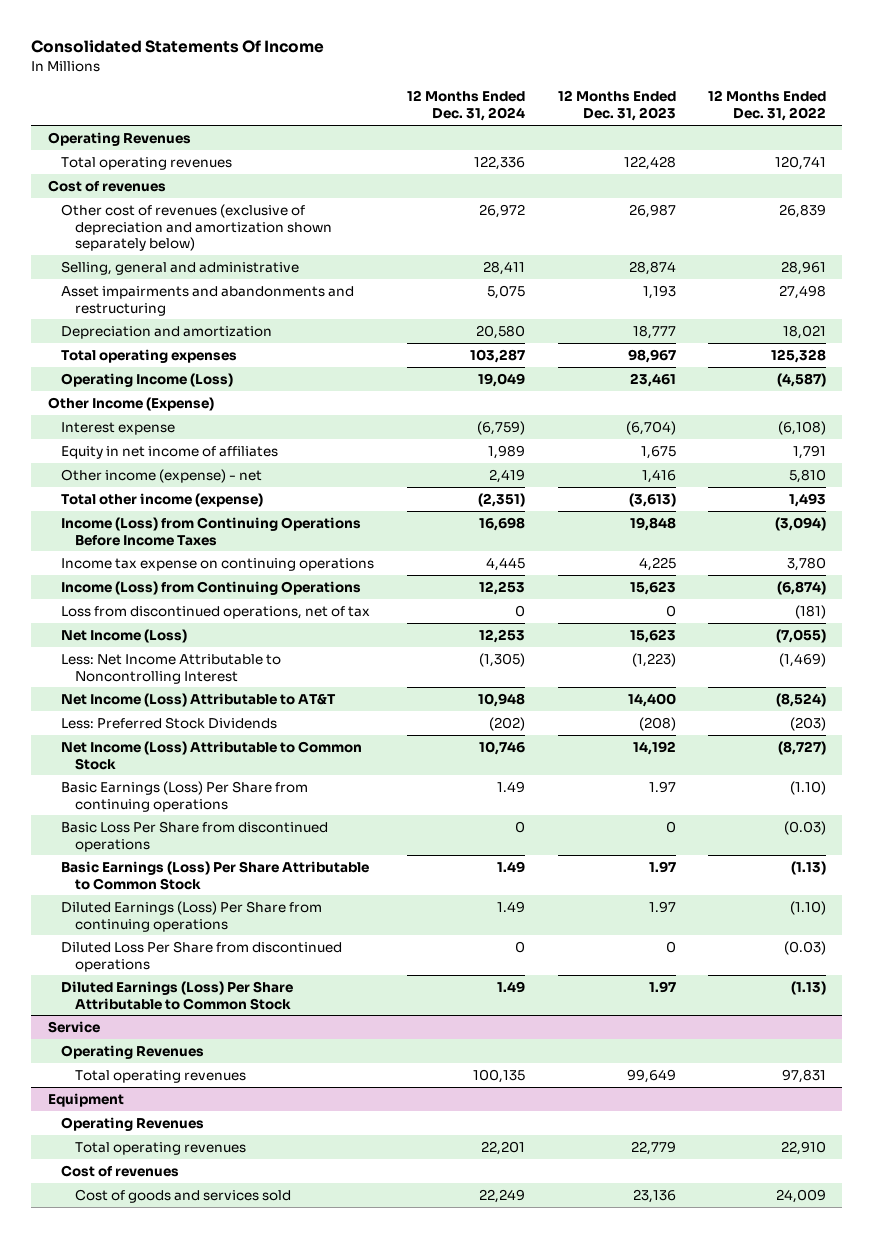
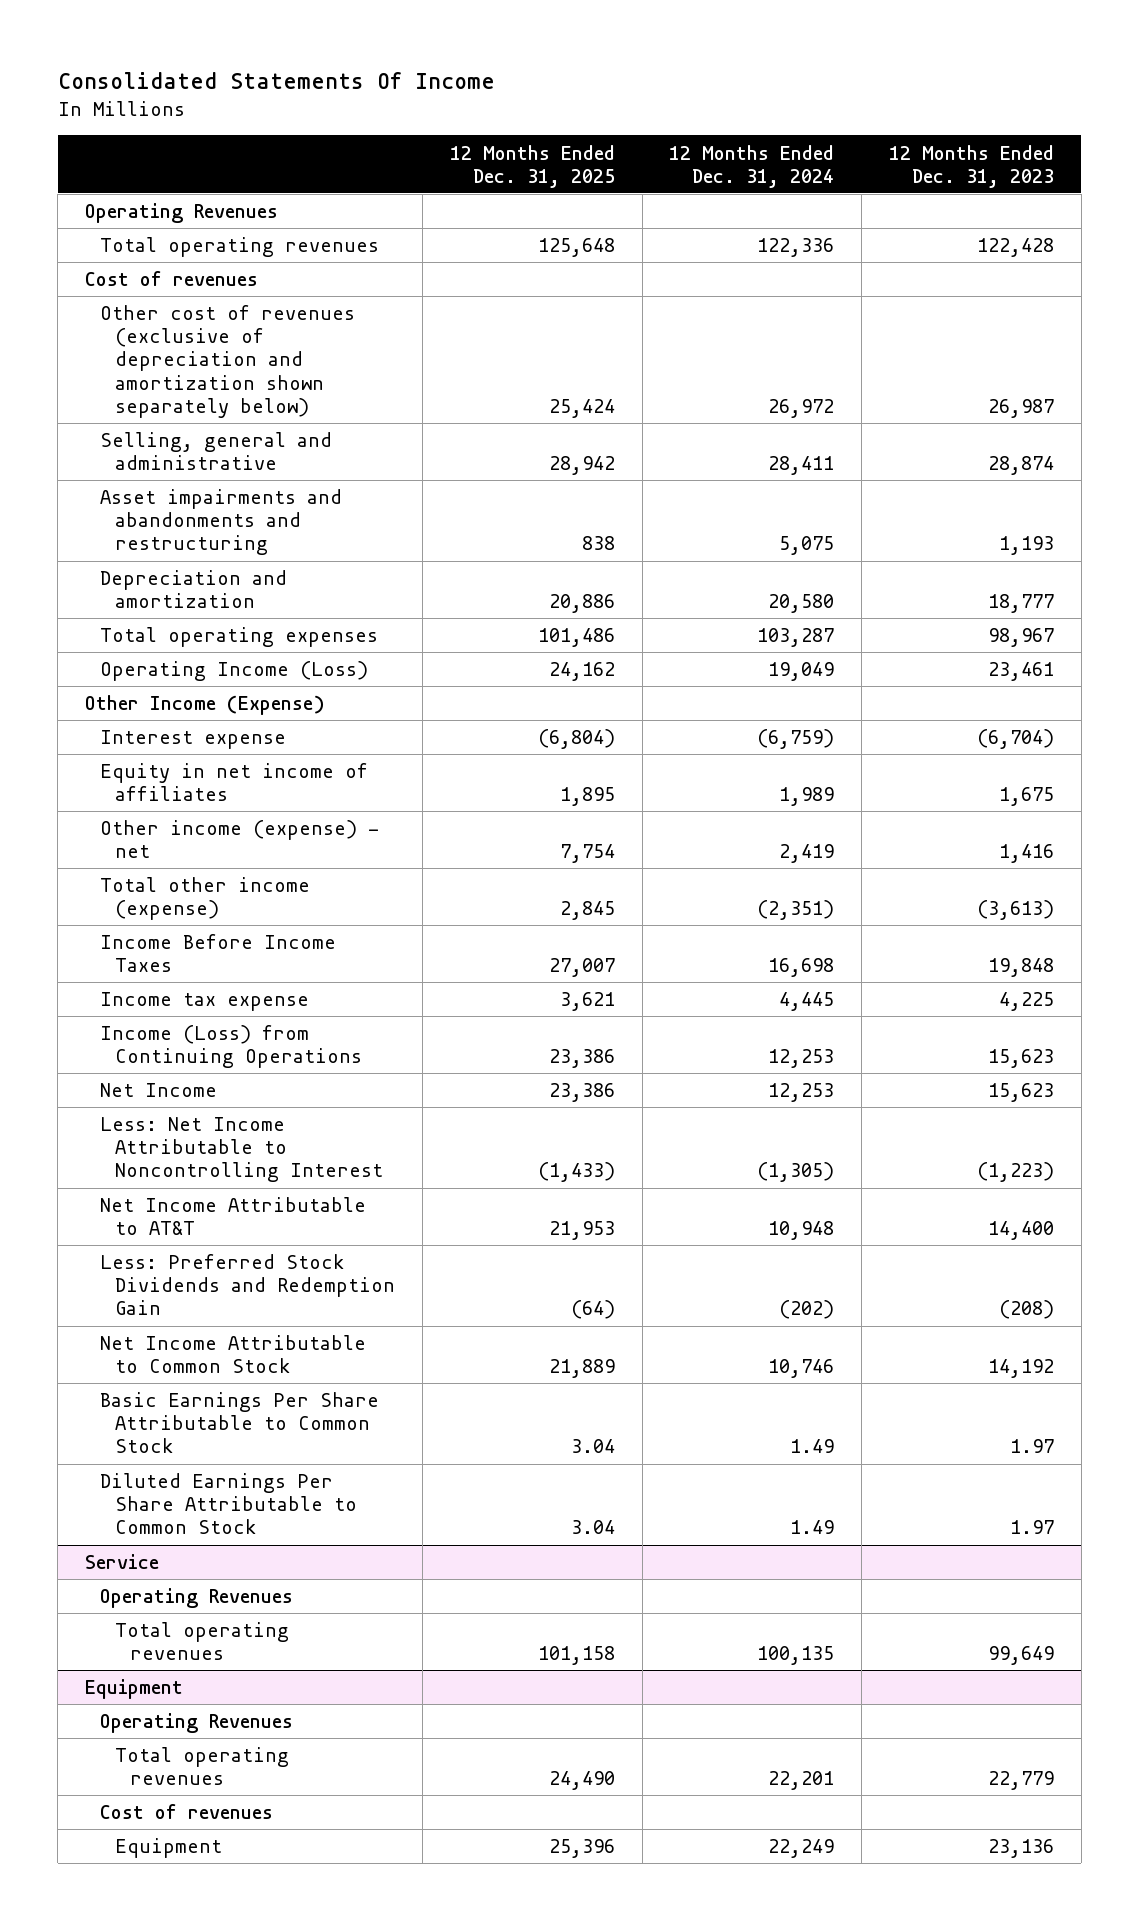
- | 12 Months Ended Dec. 31, 2024 | 12 Months Ended Dec. 31, 2023 | 12 Months Ended Dec. 31, 2022
+ | 12 Months Ended Dec. 31, 2025 | 12 Months Ended Dec. 31, 2024 | 12 Months Ended Dec. 31, 2023
- Income (Loss) from Continuing Operations Before Income Taxes | 16,698 | 19,848 | (3,094)
- Income tax expense on continuing operations | 4,445 | 4,225 | 3,780
+ Income Before Income Taxes | 27,007 | 16,698 | 19,848
+ Income tax expense | 3,621 | 4,445 | 4,225
- Loss from discontinued operations, net of tax | 0 | 0 | (181)
- Net Income (Loss) | 12,253 | 15,623 | (7,055)
+ Net Income | 23,386 | 12,253 | 15,623
- Net Income (Loss) Attributable to AT&T | 10,948 | 14,400 | (8,524)
- Less: Preferred Stock Dividends | (202) | (208) | (203)
- Net Income (Loss) Attributable to Common Stock | 10,746 | 14,192 | (8,727)
- Basic Earnings (Loss) Per Share from continuing operations | 1.49 | 1.97 | (1.10)
- Basic Loss Per Share from discontinued operations | 0 | 0 | (0.03)
- Basic Earnings (Loss) Per Share Attributable to Common Stock | 1.49 | 1.97 | (1.13)
- Diluted Earnings (Loss) Per Share from continuing operations | 1.49 | 1.97 | (1.10)
- Diluted Loss Per Share from discontinued operations | 0 | 0 | (0.03)
- Diluted Earnings (Loss) Per Share Attributable to Common Stock | 1.49 | 1.97 | (1.13)
+ Net Income Attributable to AT&T | 21,953 | 10,948 | 14,400
+ Less: Preferred Stock Dividends and Redemption Gain | (64) | (202) | (208)
+ Net Income Attributable to Common Stock | 21,889 | 10,746 | 14,192
+ Basic Earnings Per Share Attributable to Common Stock | 3.04 | 1.49 | 1.97
+ Diluted Earnings Per Share Attributable to Common Stock | 3.04 | 1.49 | 1.97
@ Equipment
- Cost of goods and services sold | 22,249 | 23,136 | 24,009
+ Equipment | 25,396 | 22,249 | 23,136

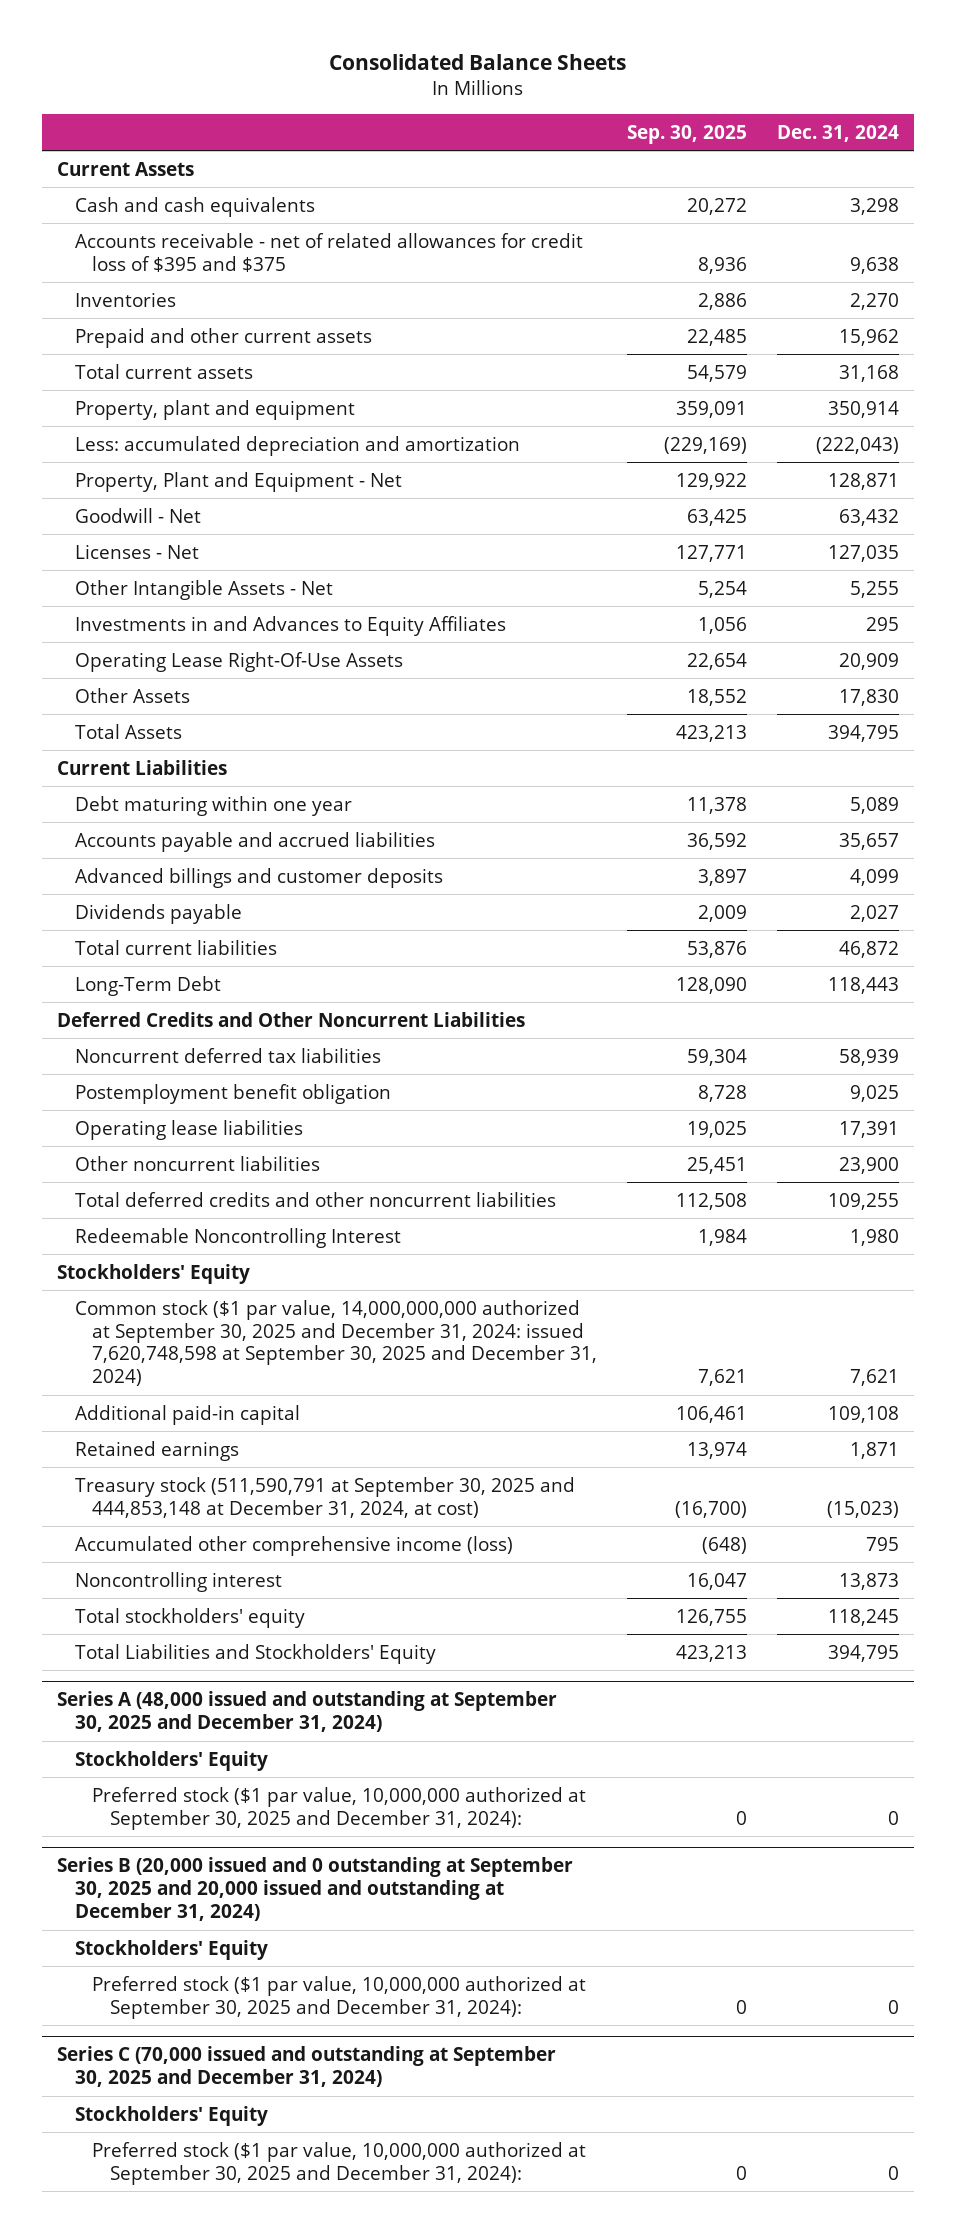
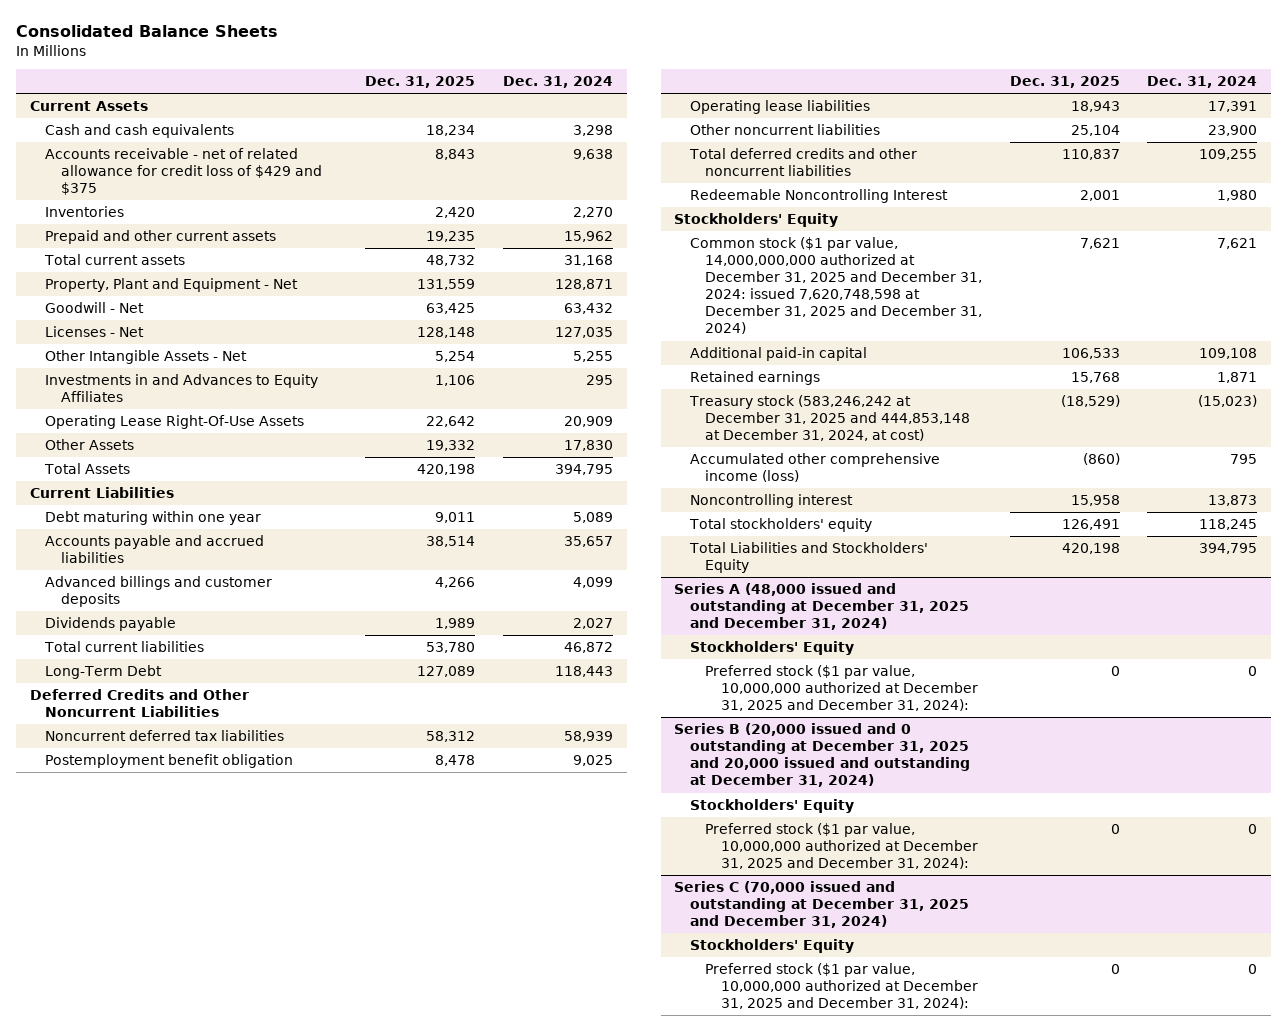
- | Sep. 30, 2025 | Dec. 31, 2024
+ | Dec. 31, 2025 | Dec. 31, 2024
- Accounts receivable - net of related allowances for credit loss of $395 and $375 | 8,936 | 9,638
+ Accounts receivable - net of related allowance for credit loss of $429 and $375 | 8,843 | 9,638
- Property, plant and equipment | 359,091 | 350,914
- Less: accumulated depreciation and amortization | (229,169) | (222,043)
- Common stock ($1 par value, 14,000,000,000 authorized at September 30, 2025 and December 31, 2024: issued 7,620,748,598 at September 30, 2025 and December 31, 2024) | 7,621 | 7,621
+ Common stock ($1 par value, 14,000,000,000 authorized at December 31, 2025 and December 31, 2024: issued 7,620,748,598 at December 31, 2025 and December 31, 2024) | 7,621 | 7,621
- Treasury stock (511,590,791 at September 30, 2025 and 444,853,148 at December 31, 2024, at cost) | (16,700) | (15,023)
+ Treasury stock (583,246,242 at December 31, 2025 and 444,853,148 at December 31, 2024, at cost) | (18,529) | (15,023)
- Series A (48,000 issued and outstanding at September 30, 2025 and December 31, 2024)
+ Series A (48,000 issued and outstanding at December 31, 2025 and December 31, 2024)
- Preferred stock ($1 par value, 10,000,000 authorized at September 30, 2025 and December 31, 2024): | 0 | 0
- Series B (20,000 issued and 0 outstanding at September 30, 2025 and 20,000 issued and outstanding at December 31, 2024)
+ Preferred stock ($1 par value, 10,000,000 authorized at December 31, 2025 and December 31, 2024): | 0 | 0
+ Series B (20,000 issued and 0 outstanding at December 31, 2025 and 20,000 issued and outstanding at December 31, 2024)
- Preferred stock ($1 par value, 10,000,000 authorized at September 30, 2025 and December 31, 2024): | 0 | 0
- Series C (70,000 issued and outstanding at September 30, 2025 and December 31, 2024)
+ Preferred stock ($1 par value, 10,000,000 authorized at December 31, 2025 and December 31, 2024): | 0 | 0
+ Series C (70,000 issued and outstanding at December 31, 2025 and December 31, 2024)
- Preferred stock ($1 par value, 10,000,000 authorized at September 30, 2025 and December 31, 2024): | 0 | 0
+ Preferred stock ($1 par value, 10,000,000 authorized at December 31, 2025 and December 31, 2024): | 0 | 0

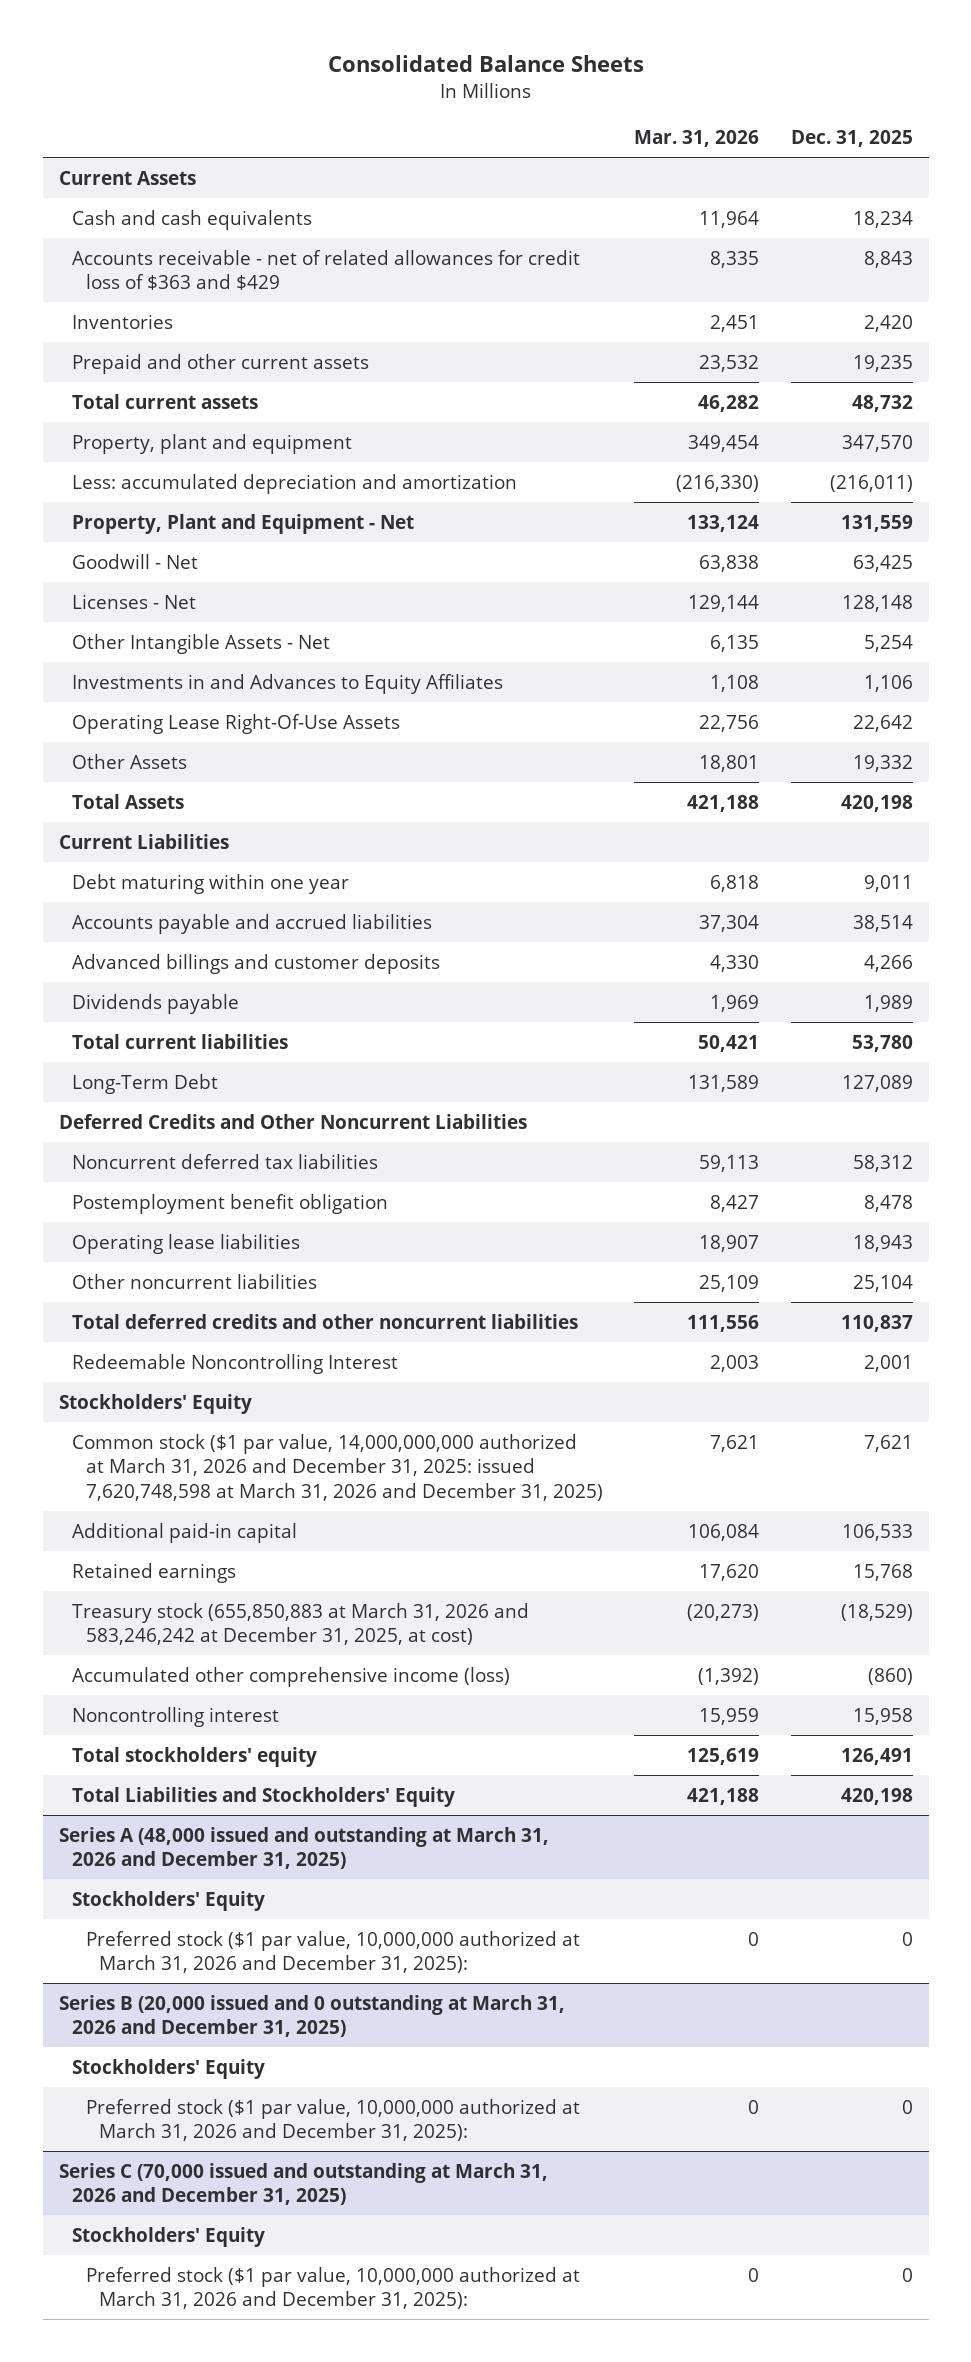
- | Dec. 31, 2025 | Dec. 31, 2024
+ | Mar. 31, 2026 | Dec. 31, 2025
- Accounts receivable - net of related allowance for credit loss of $429 and $375 | 8,843 | 9,638
+ Accounts receivable - net of related allowances for credit loss of $363 and $429 | 8,335 | 8,843
+ Property, plant and equipment | 349,454 | 347,570
+ Less: accumulated depreciation and amortization | (216,330) | (216,011)
- Common stock ($1 par value, 14,000,000,000 authorized at December 31, 2025 and December 31, 2024: issued 7,620,748,598 at December 31, 2025 and December 31, 2024) | 7,621 | 7,621
+ Common stock ($1 par value, 14,000,000,000 authorized at March 31, 2026 and December 31, 2025: issued 7,620,748,598 at March 31, 2026 and December 31, 2025) | 7,621 | 7,621
- Treasury stock (583,246,242 at December 31, 2025 and 444,853,148 at December 31, 2024, at cost) | (18,529) | (15,023)
+ Treasury stock (655,850,883 at March 31, 2026 and 583,246,242 at December 31, 2025, at cost) | (20,273) | (18,529)
- Series A (48,000 issued and outstanding at December 31, 2025 and December 31, 2024)
+ Series A (48,000 issued and outstanding at March 31, 2026 and December 31, 2025)
- Preferred stock ($1 par value, 10,000,000 authorized at December 31, 2025 and December 31, 2024): | 0 | 0
- Series B (20,000 issued and 0 outstanding at December 31, 2025 and 20,000 issued and outstanding at December 31, 2024)
+ Preferred stock ($1 par value, 10,000,000 authorized at March 31, 2026 and December 31, 2025): | 0 | 0
+ Series B (20,000 issued and 0 outstanding at March 31, 2026 and December 31, 2025)
- Preferred stock ($1 par value, 10,000,000 authorized at December 31, 2025 and December 31, 2024): | 0 | 0
- Series C (70,000 issued and outstanding at December 31, 2025 and December 31, 2024)
+ Preferred stock ($1 par value, 10,000,000 authorized at March 31, 2026 and December 31, 2025): | 0 | 0
+ Series C (70,000 issued and outstanding at March 31, 2026 and December 31, 2025)
- Preferred stock ($1 par value, 10,000,000 authorized at December 31, 2025 and December 31, 2024): | 0 | 0
+ Preferred stock ($1 par value, 10,000,000 authorized at March 31, 2026 and December 31, 2025): | 0 | 0

